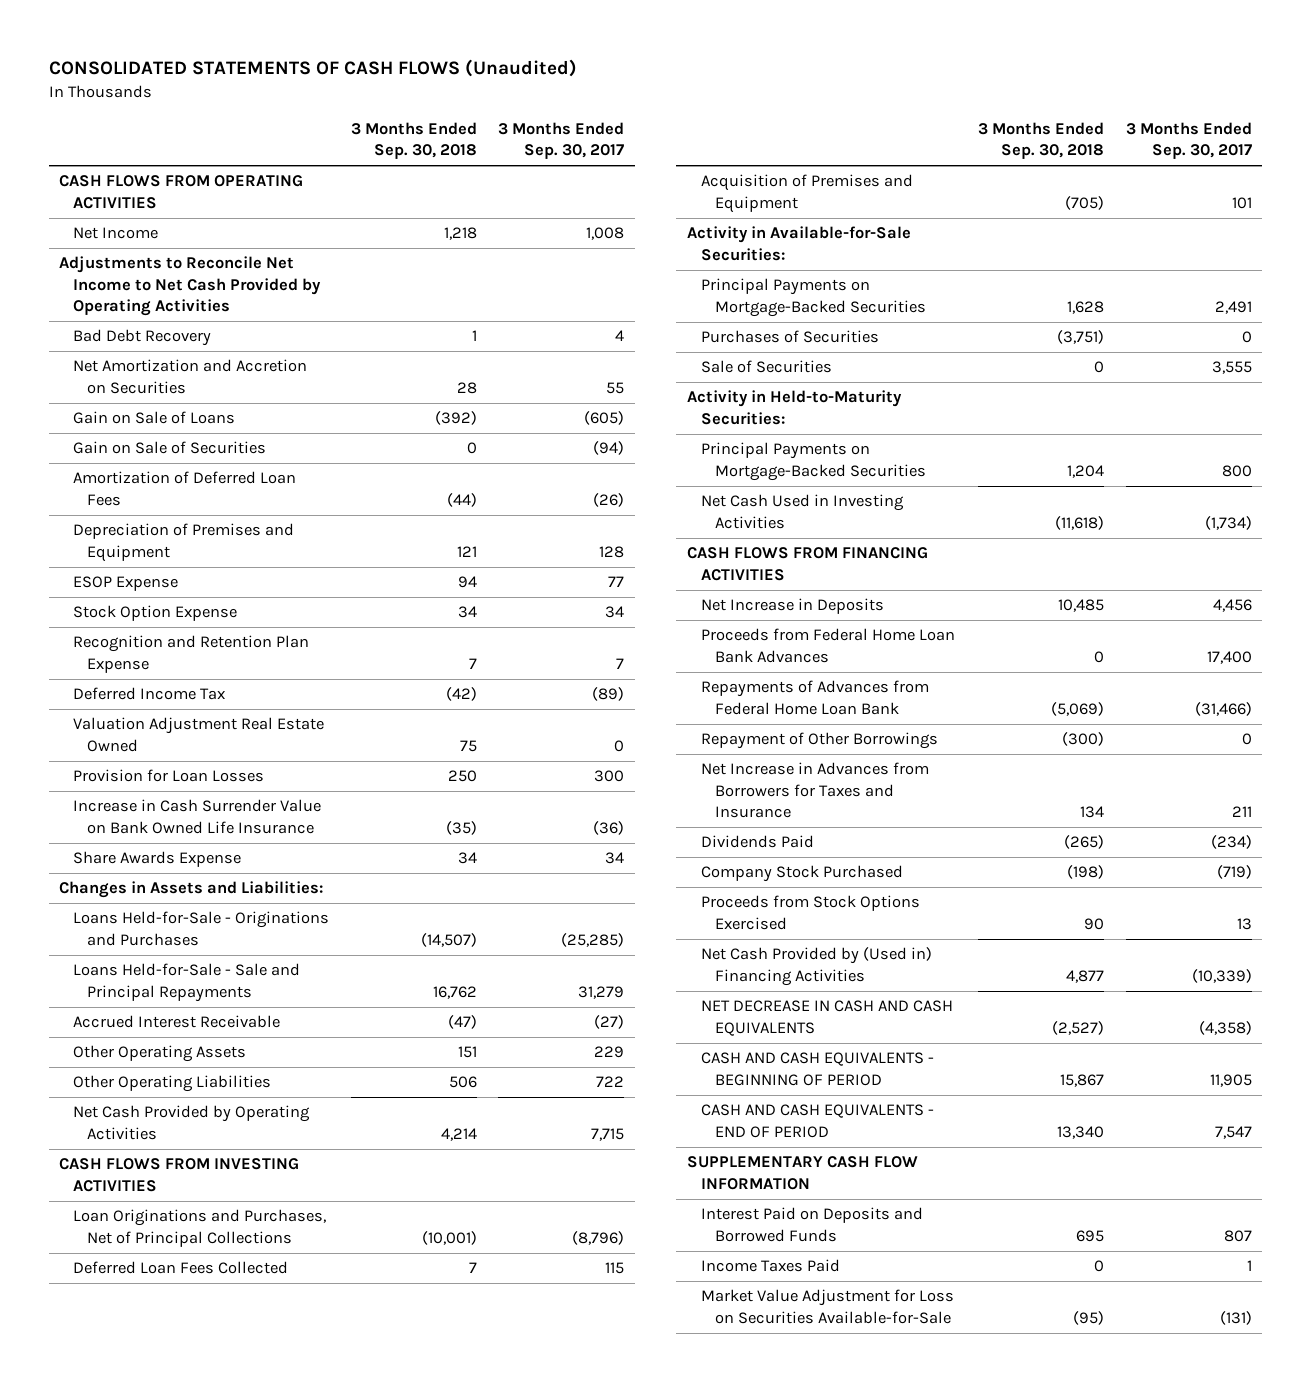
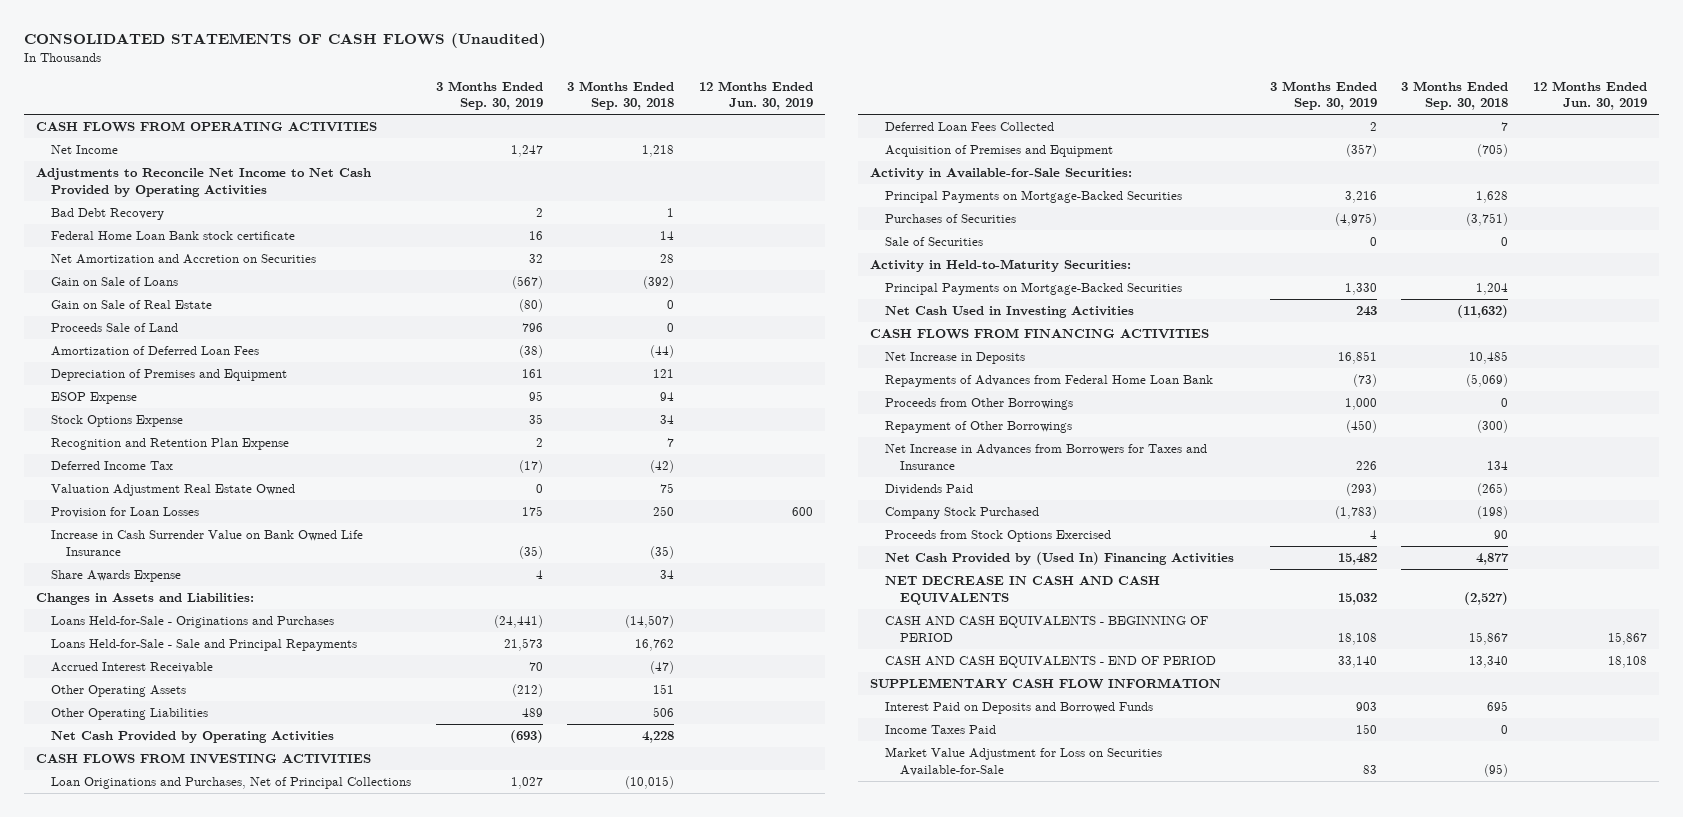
- | 3 Months Ended Sep. 30, 2018 | 3 Months Ended Sep. 30, 2017
+ | 3 Months Ended Sep. 30, 2019 | 3 Months Ended Sep. 30, 2018 | 12 Months Ended Jun. 30, 2019
+ Federal Home Loan Bank stock certificate | 16 | 14 |
- Gain on Sale of Securities | 0 | (94)
+ Gain on Sale of Real Estate | (80) | 0 |
+ Proceeds Sale of Land | 796 | 0 |
- Stock Option Expense | 34 | 34
+ Stock Options Expense | 35 | 34 |
- Net Cash Provided by Operating Activities | 4,214 | 7,715
+ Net Cash Provided by Operating Activities | (693) | 4,228 |
- Loan Originations and Purchases, Net of Principal Collections | (10,001) | (8,796)
+ Loan Originations and Purchases, Net of Principal Collections | 1,027 | (10,015) |
- Net Cash Used in Investing Activities | (11,618) | (1,734)
+ Net Cash Used in Investing Activities | 243 | (11,632) |
- Proceeds from Federal Home Loan Bank Advances | 0 | 17,400
+ Proceeds from Other Borrowings | 1,000 | 0 |
- Net Cash Provided by (Used in) Financing Activities | 4,877 | (10,339)
+ Net Cash Provided by (Used In) Financing Activities | 15,482 | 4,877 |

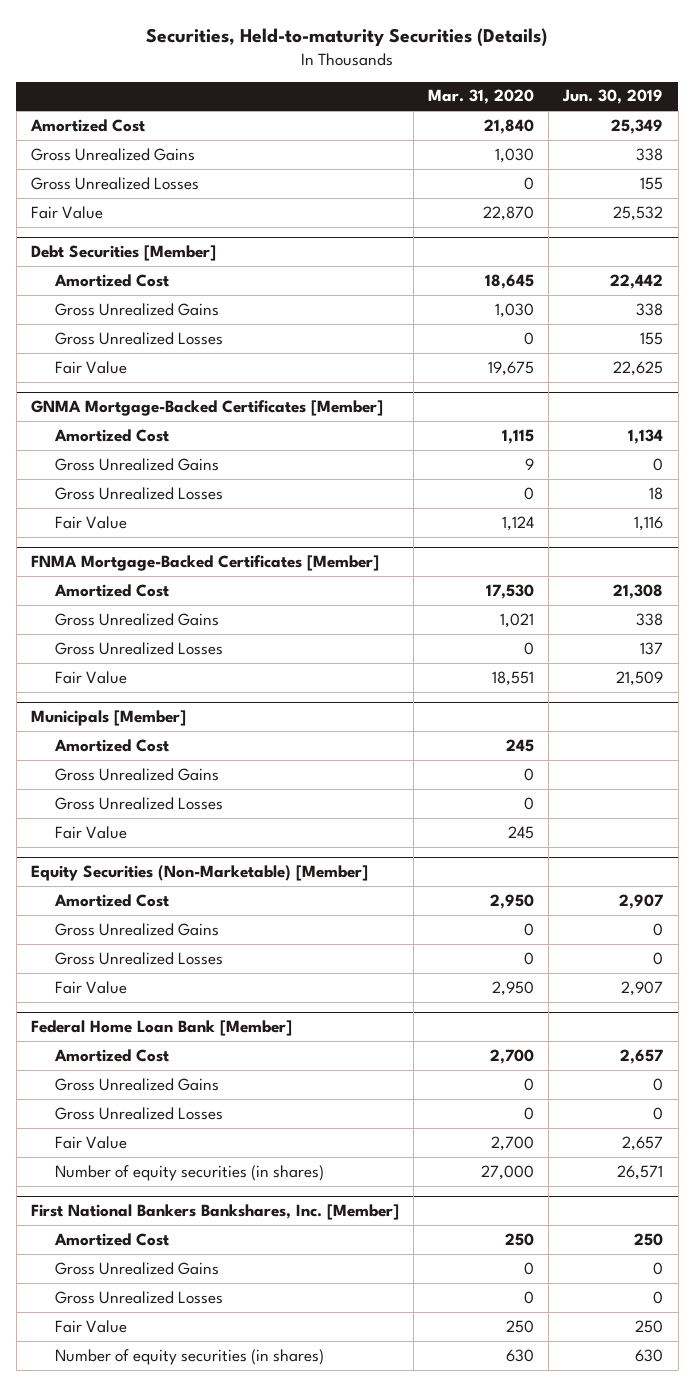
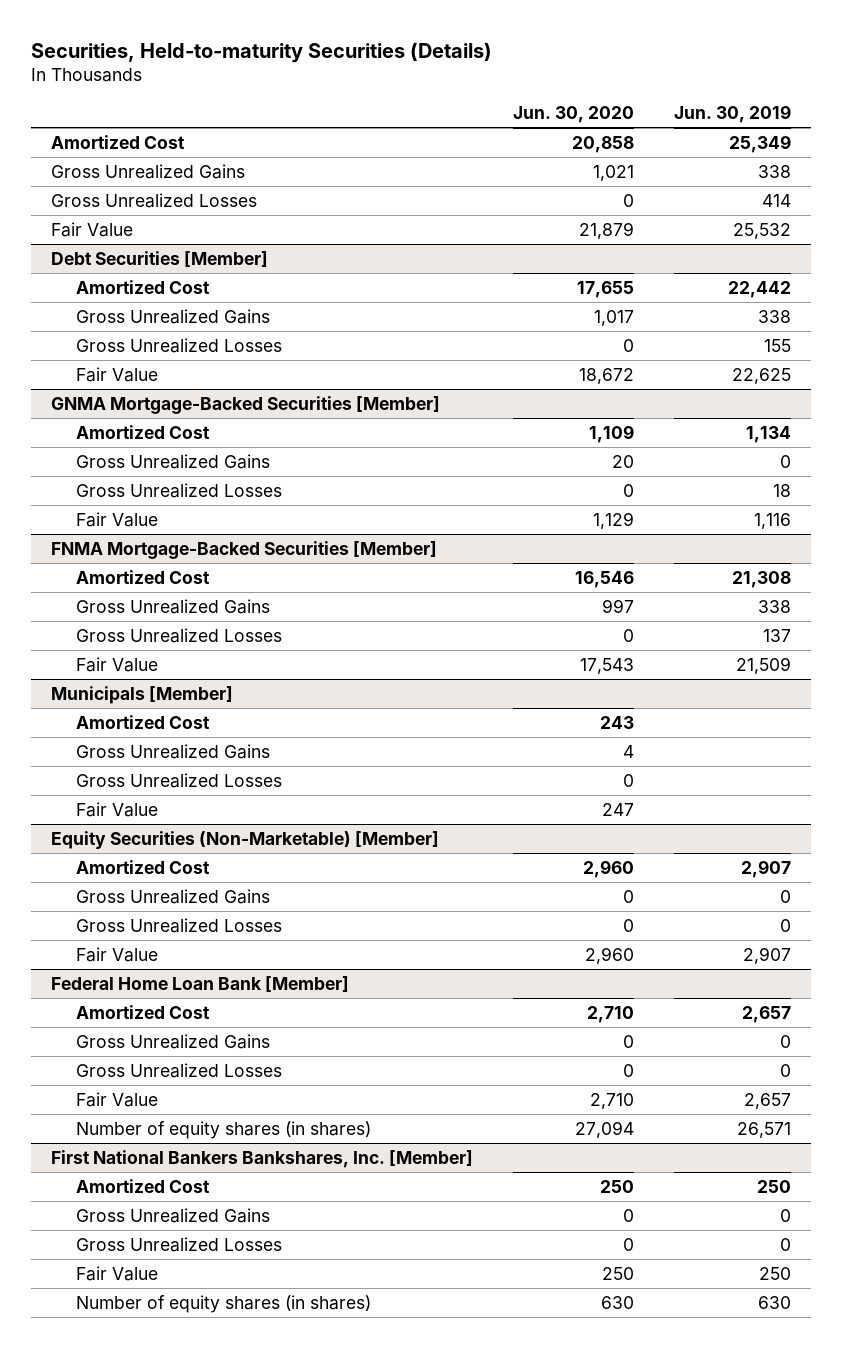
- | Mar. 31, 2020 | Jun. 30, 2019
+ | Jun. 30, 2020 | Jun. 30, 2019
- Gross Unrealized Losses | 0 | 155
+ Gross Unrealized Losses | 0 | 414
- GNMA Mortgage-Backed Certificates [Member]
+ GNMA Mortgage-Backed Securities [Member]
- FNMA Mortgage-Backed Certificates [Member]
+ FNMA Mortgage-Backed Securities [Member]
@ Federal Home Loan Bank [Member]
- Number of equity securities (in shares) | 27,000 | 26,571
+ Number of equity shares (in shares) | 27,094 | 26,571
@ First National Bankers Bankshares, Inc. [Member]
- Number of equity securities (in shares) | 630 | 630
+ Number of equity shares (in shares) | 630 | 630

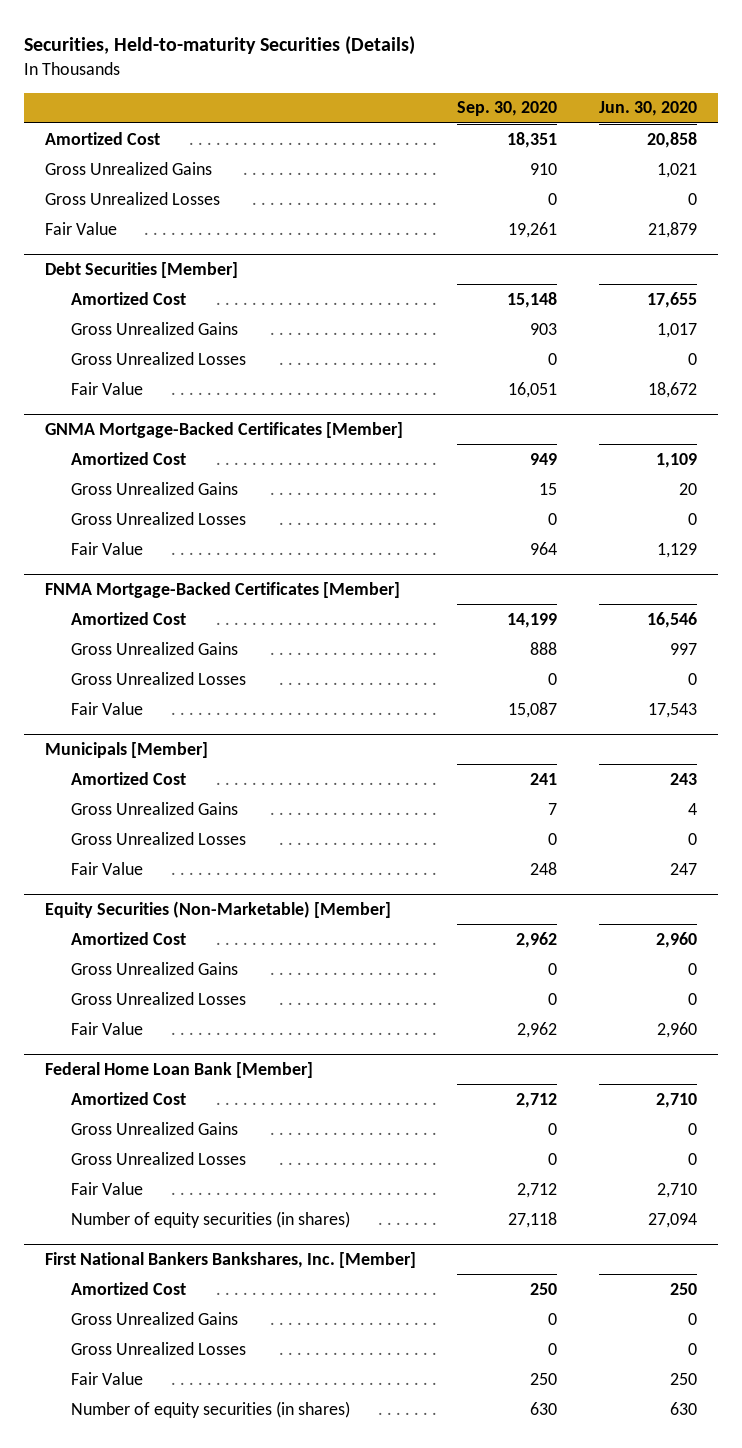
- | Jun. 30, 2020 | Jun. 30, 2019
+ | Sep. 30, 2020 | Jun. 30, 2020
- GNMA Mortgage-Backed Securities [Member]
+ GNMA Mortgage-Backed Certificates [Member]
- FNMA Mortgage-Backed Securities [Member]
+ FNMA Mortgage-Backed Certificates [Member]
@ Federal Home Loan Bank [Member]
- Number of equity shares (in shares) | 27,094 | 26,571
+ Number of equity securities (in shares) | 27,118 | 27,094
@ First National Bankers Bankshares, Inc. [Member]
- Number of equity shares (in shares) | 630 | 630
+ Number of equity securities (in shares) | 630 | 630

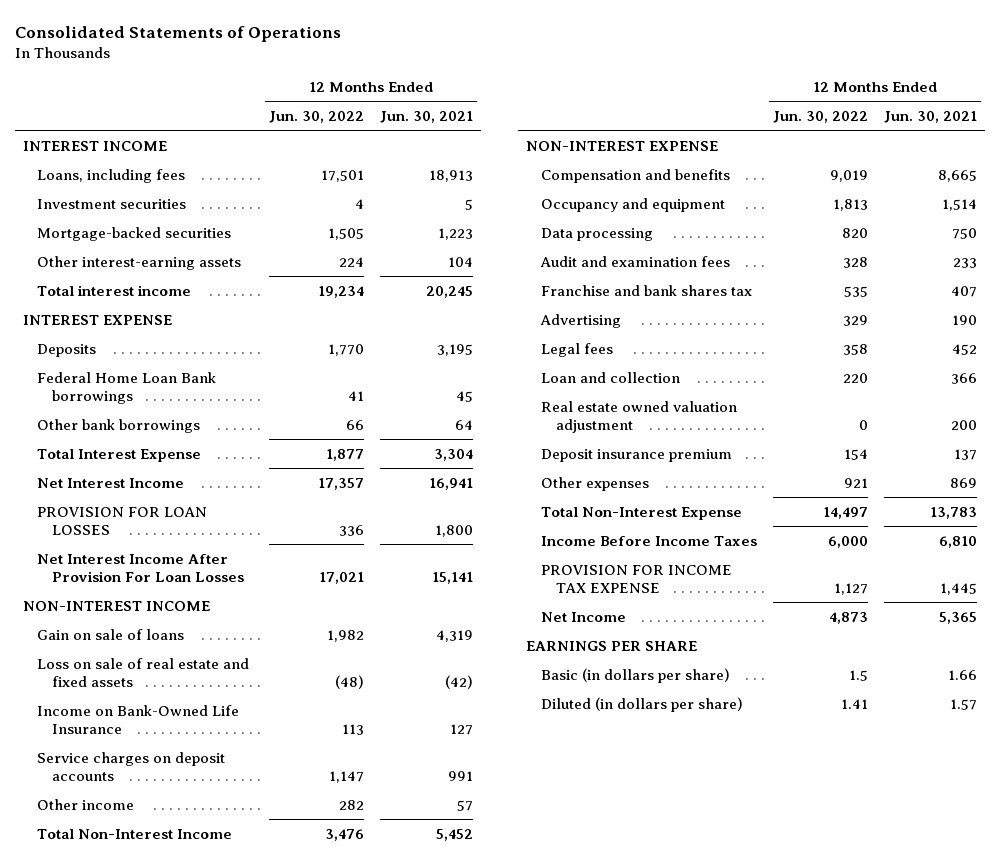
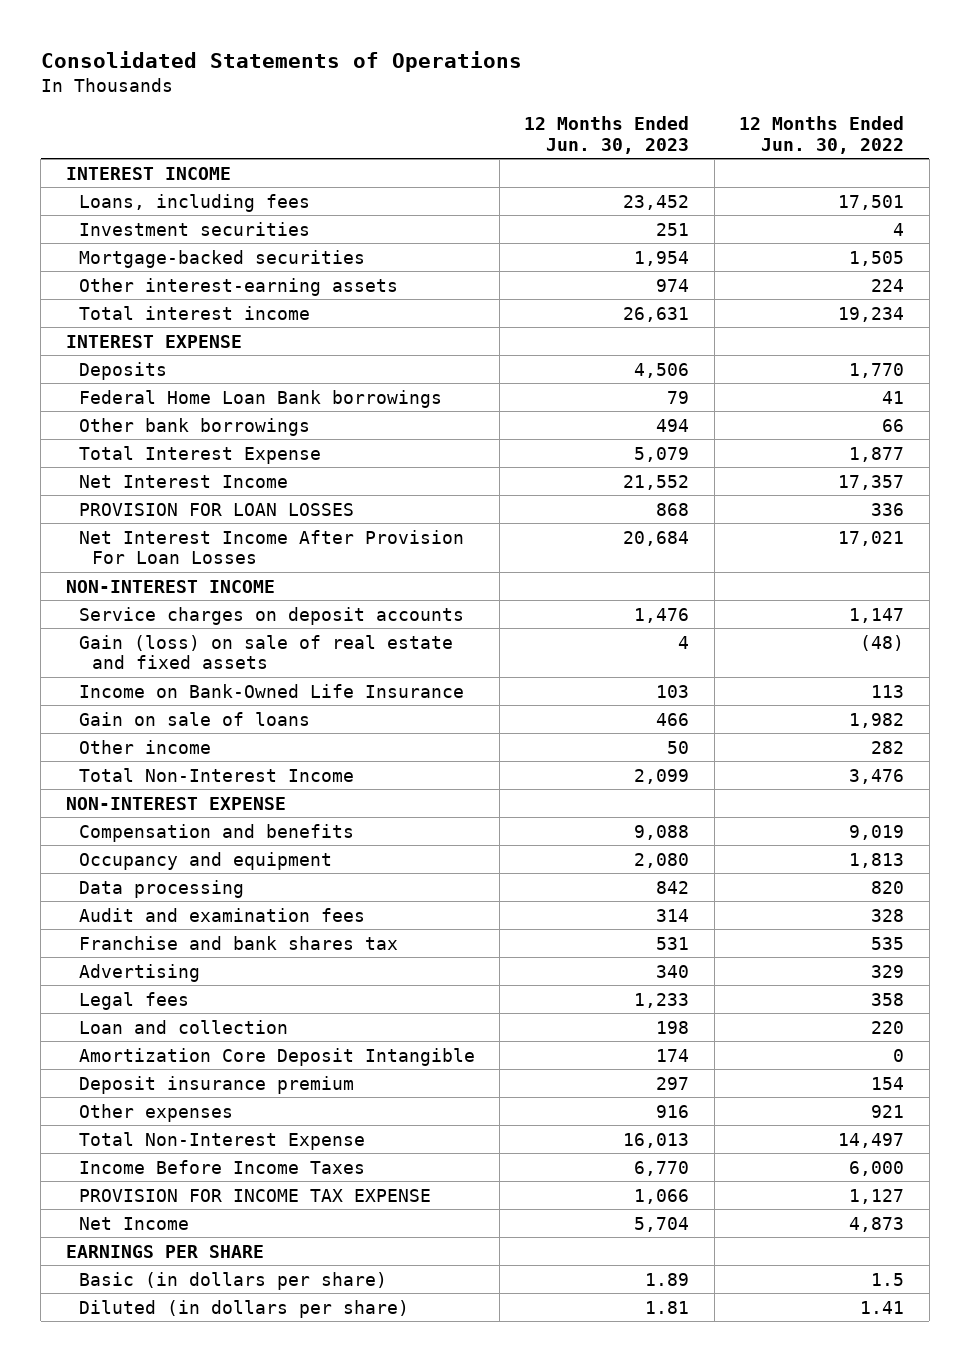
- | 12 Months Ended Jun. 30, 2022 | 12 Months Ended Jun. 30, 2021
+ | 12 Months Ended Jun. 30, 2023 | 12 Months Ended Jun. 30, 2022
- Loss on sale of real estate and fixed assets | (48) | (42)
+ Gain (loss) on sale of real estate and fixed assets | 4 | (48)
moved down: Income on Bank-Owned Life Insurance | 103 | 113
moved down: Gain on sale of loans | 466 | 1,982
- Real estate owned valuation adjustment | 0 | 200
+ Amortization Core Deposit Intangible | 174 | 0

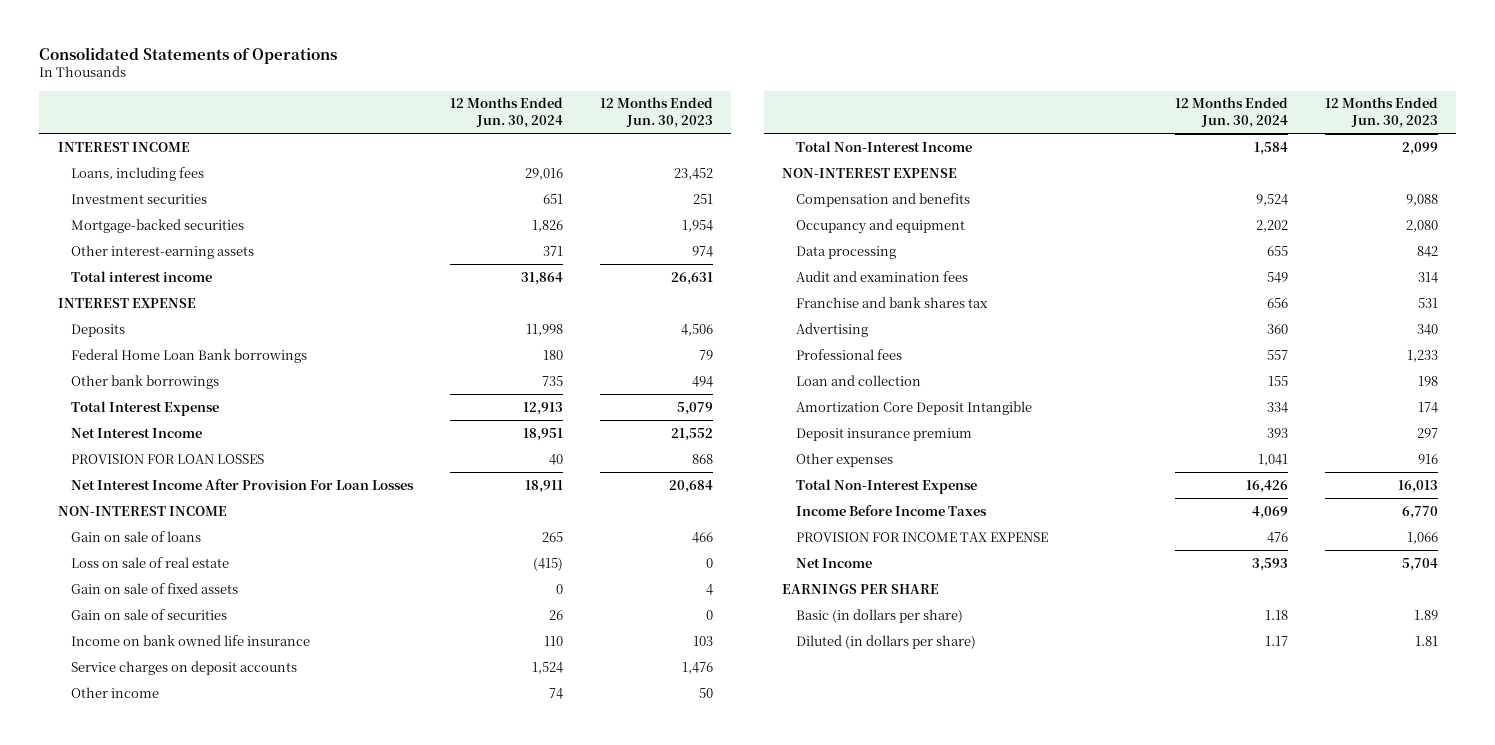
- | 12 Months Ended Jun. 30, 2023 | 12 Months Ended Jun. 30, 2022
+ | 12 Months Ended Jun. 30, 2024 | 12 Months Ended Jun. 30, 2023
- Gain (loss) on sale of real estate and fixed assets | 4 | (48)
- Income on Bank-Owned Life Insurance | 103 | 113
+ Loss on sale of real estate | (415) | 0
+ Gain on sale of fixed assets | 0 | 4
+ Gain on sale of securities | 26 | 0
+ Income on bank owned life insurance | 110 | 103
moved down: Service charges on deposit accounts | 1,524 | 1,476
- Legal fees | 1,233 | 358
+ Professional fees | 557 | 1,233

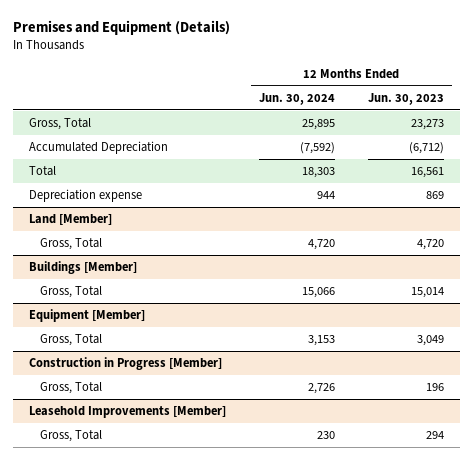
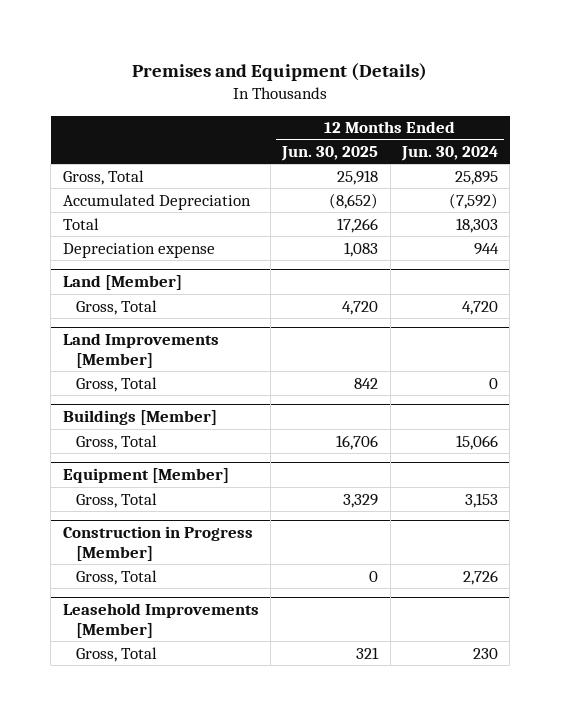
- | 12 Months Ended Jun. 30, 2024 | 12 Months Ended Jun. 30, 2023
+ | 12 Months Ended Jun. 30, 2025 | 12 Months Ended Jun. 30, 2024
+ Land Improvements [Member]
+ Gross, Total | 842 | 0

